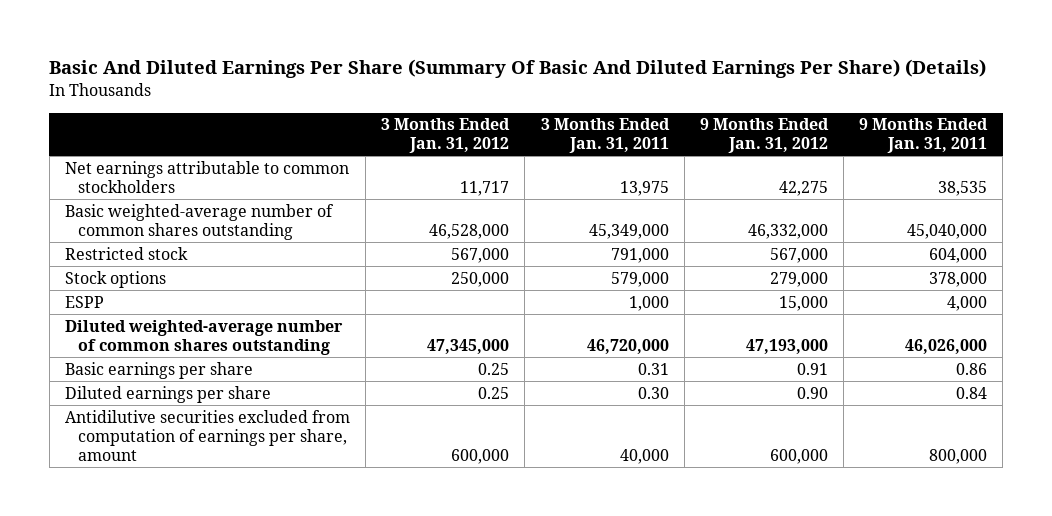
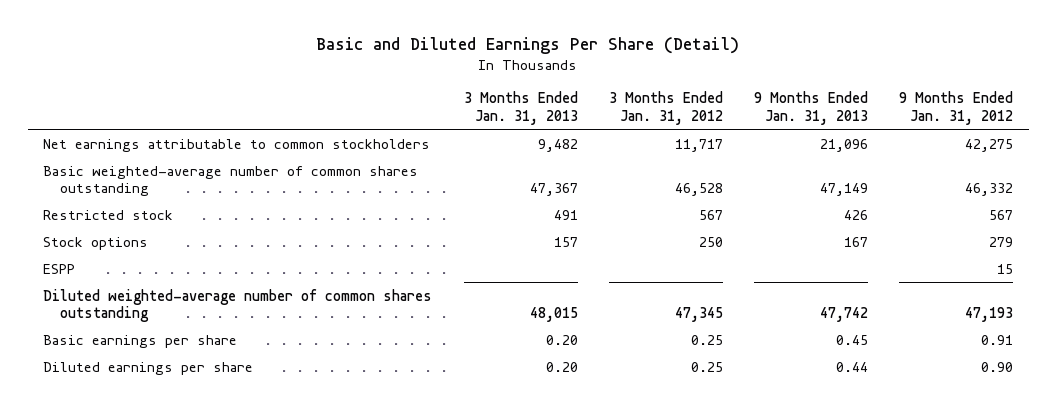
- Basic And Diluted Earnings Per Share (Summary Of Basic And Diluted Earnings Per Share) (Details)
+ Basic and Diluted Earnings Per Share (Detail)
- | 3 Months Ended Jan. 31, 2012 | 3 Months Ended Jan. 31, 2011 | 9 Months Ended Jan. 31, 2012 | 9 Months Ended Jan. 31, 2011
+ | 3 Months Ended Jan. 31, 2013 | 3 Months Ended Jan. 31, 2012 | 9 Months Ended Jan. 31, 2013 | 9 Months Ended Jan. 31, 2012
- Basic weighted-average number of common shares outstanding | 46,528,000 | 45,349,000 | 46,332,000 | 45,040,000
- Restricted stock | 567,000 | 791,000 | 567,000 | 604,000
- Stock options | 250,000 | 579,000 | 279,000 | 378,000
- ESPP | | 1,000 | 15,000 | 4,000
- Diluted weighted-average number of common shares outstanding | 47,345,000 | 46,720,000 | 47,193,000 | 46,026,000
+ Basic weighted-average number of common shares outstanding | 47,367 | 46,528 | 47,149 | 46,332
+ Restricted stock | 491 | 567 | 426 | 567
+ Stock options | 157 | 250 | 167 | 279
+ ESPP | | | | 15
+ Diluted weighted-average number of common shares outstanding | 48,015 | 47,345 | 47,742 | 47,193
- Antidilutive securities excluded from computation of earnings per share, amount | 600,000 | 40,000 | 600,000 | 800,000

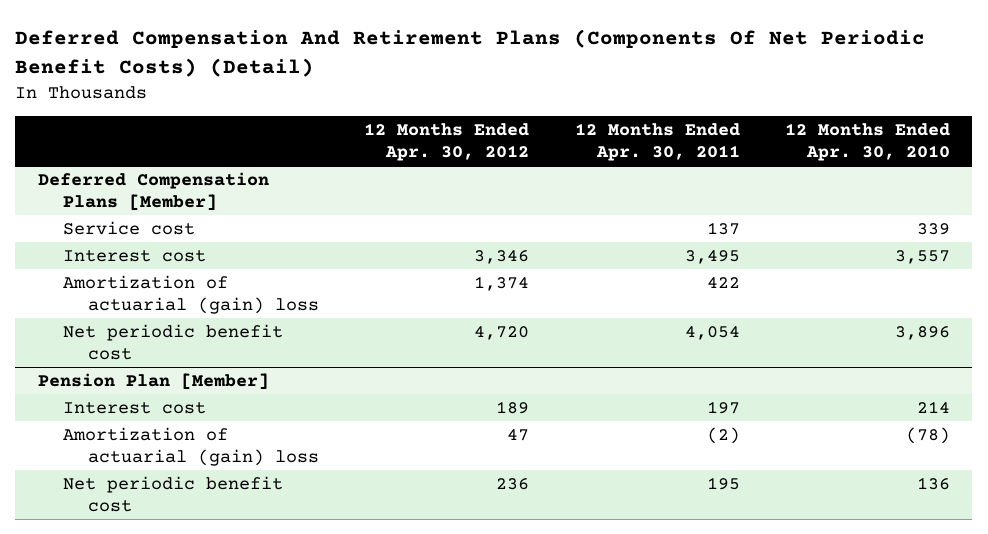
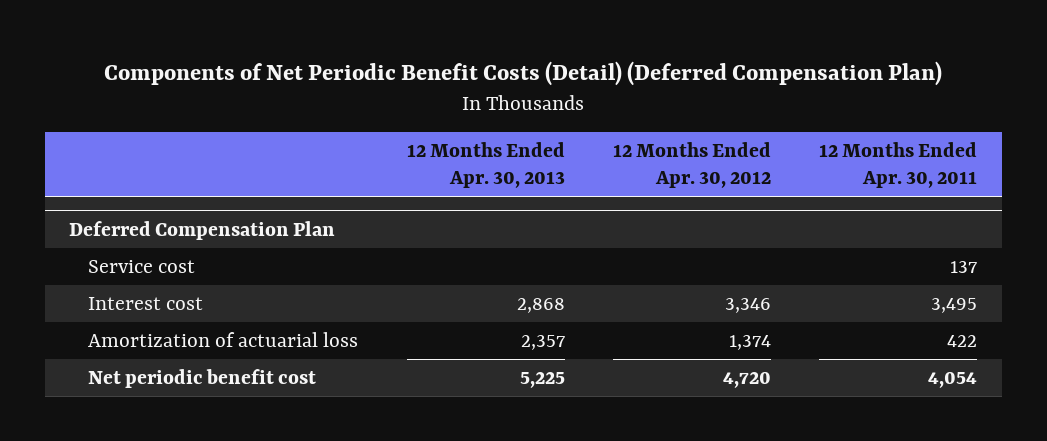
- Deferred Compensation And Retirement Plans (Components Of Net Periodic Benefit Costs) (Detail)
+ Components of Net Periodic Benefit Costs (Detail) (Deferred Compensation Plan)
- | 12 Months Ended Apr. 30, 2012 | 12 Months Ended Apr. 30, 2011 | 12 Months Ended Apr. 30, 2010
+ | 12 Months Ended Apr. 30, 2013 | 12 Months Ended Apr. 30, 2012 | 12 Months Ended Apr. 30, 2011
- Deferred Compensation Plans [Member]
+ Deferred Compensation Plan
- Amortization of actuarial (gain) loss | 1,374 | 422 |
+ Amortization of actuarial loss | 2,357 | 1,374 | 422
- Pension Plan [Member]
- Interest cost | 189 | 197 | 214
- Amortization of actuarial (gain) loss | 47 | (2) | (78)
- Net periodic benefit cost | 236 | 195 | 136

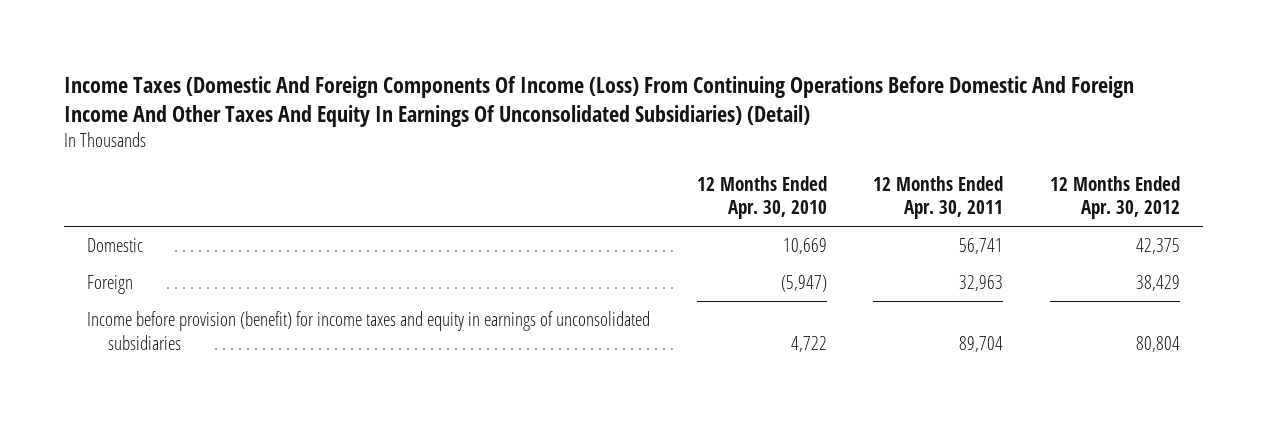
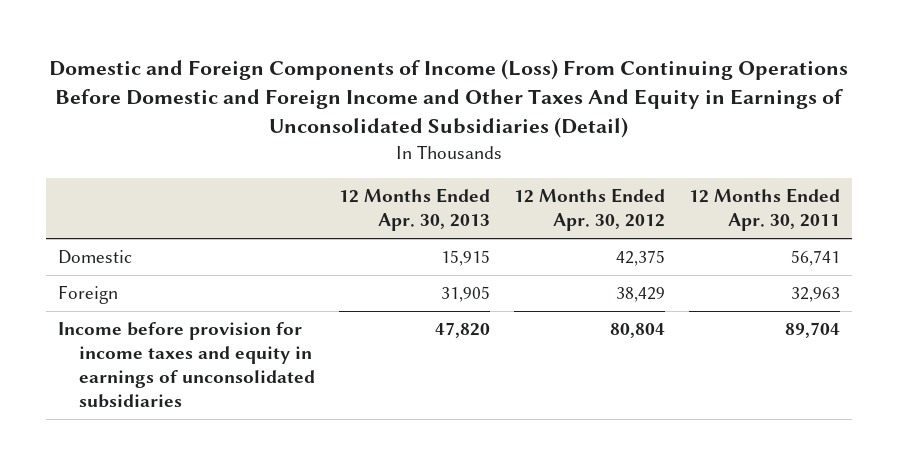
- Income Taxes (Domestic And Foreign Components Of Income (Loss) From Continuing Operations Before Domestic And Foreign Income And Other Taxes And Equity In Earnings Of Unconsolidated Subsidiaries) (Detail)
+ Domestic and Foreign Components of Income (Loss) From Continuing Operations Before Domestic and Foreign Income and Other Taxes And Equity in Earnings of Unconsolidated Subsidiaries (Detail)
- | 12 Months Ended Apr. 30, 2010 | 12 Months Ended Apr. 30, 2011 | 12 Months Ended Apr. 30, 2012
+ | 12 Months Ended Apr. 30, 2013 | 12 Months Ended Apr. 30, 2012 | 12 Months Ended Apr. 30, 2011
- Income before provision (benefit) for income taxes and equity in earnings of unconsolidated subsidiaries | 4,722 | 89,704 | 80,804
+ Income before provision for income taxes and equity in earnings of unconsolidated subsidiaries | 47,820 | 80,804 | 89,704

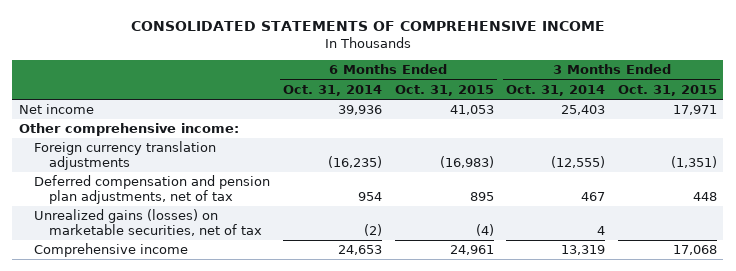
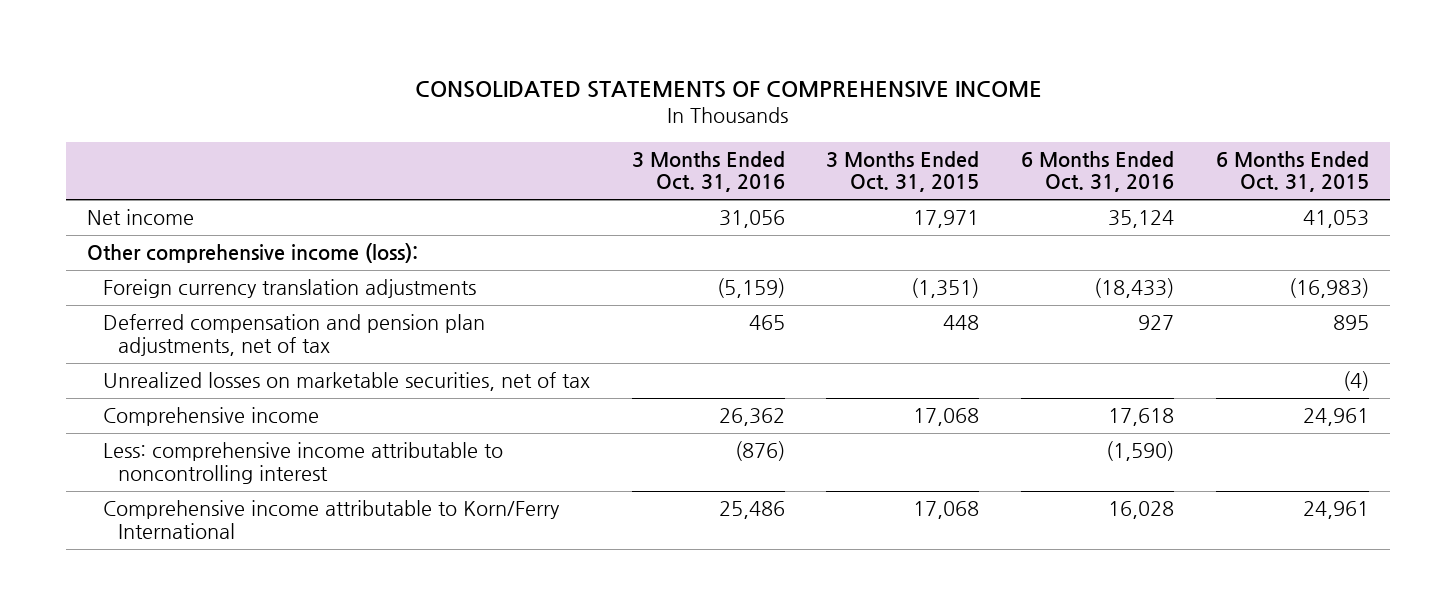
- | 6 Months Ended Oct. 31, 2014 | 6 Months Ended Oct. 31, 2015 | 3 Months Ended Oct. 31, 2014 | 3 Months Ended Oct. 31, 2015
+ | 3 Months Ended Oct. 31, 2016 | 3 Months Ended Oct. 31, 2015 | 6 Months Ended Oct. 31, 2016 | 6 Months Ended Oct. 31, 2015
- Other comprehensive income:
+ Other comprehensive income (loss):
- Unrealized gains (losses) on marketable securities, net of tax | (2) | (4) | 4 |
+ Unrealized losses on marketable securities, net of tax | | | | (4)
+ Less: comprehensive income attributable to noncontrolling interest | (876) | | (1,590) |
+ Comprehensive income attributable to Korn/Ferry International | 25,486 | 17,068 | 16,028 | 24,961

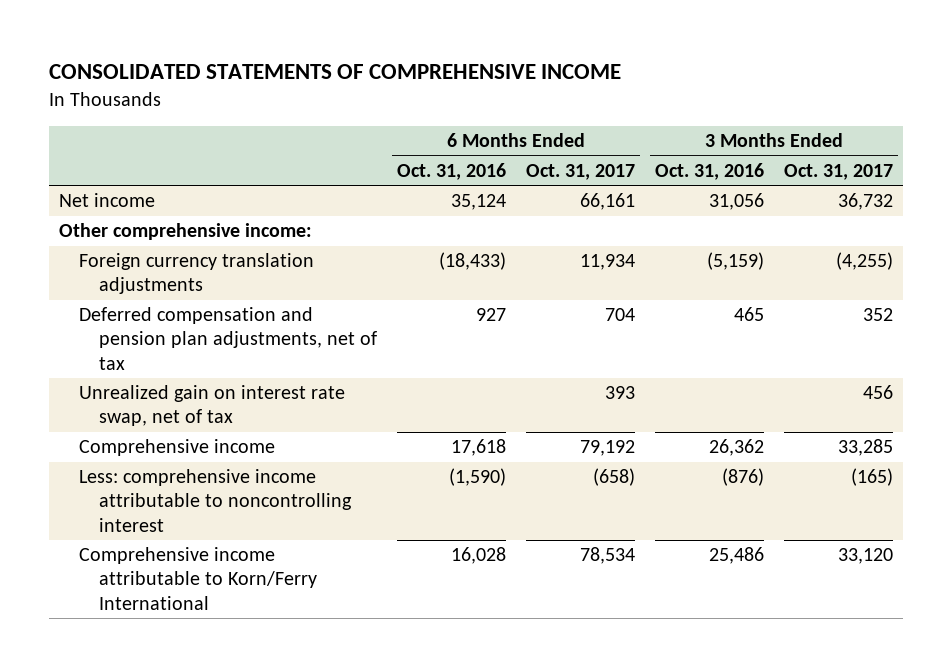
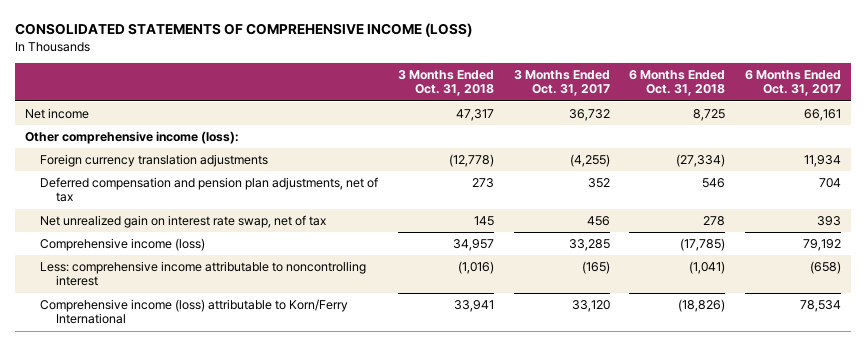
- CONSOLIDATED STATEMENTS OF COMPREHENSIVE INCOME
+ CONSOLIDATED STATEMENTS OF COMPREHENSIVE INCOME (LOSS)
- | 6 Months Ended Oct. 31, 2016 | 6 Months Ended Oct. 31, 2017 | 3 Months Ended Oct. 31, 2016 | 3 Months Ended Oct. 31, 2017
+ | 3 Months Ended Oct. 31, 2018 | 3 Months Ended Oct. 31, 2017 | 6 Months Ended Oct. 31, 2018 | 6 Months Ended Oct. 31, 2017
- Other comprehensive income:
+ Other comprehensive income (loss):
- Unrealized gain on interest rate swap, net of tax | | 393 | | 456
- Comprehensive income | 17,618 | 79,192 | 26,362 | 33,285
+ Net unrealized gain on interest rate swap, net of tax | 145 | 456 | 278 | 393
+ Comprehensive income (loss) | 34,957 | 33,285 | (17,785) | 79,192
- Comprehensive income attributable to Korn/Ferry International | 16,028 | 78,534 | 25,486 | 33,120
+ Comprehensive income (loss) attributable to Korn/Ferry International | 33,941 | 33,120 | (18,826) | 78,534

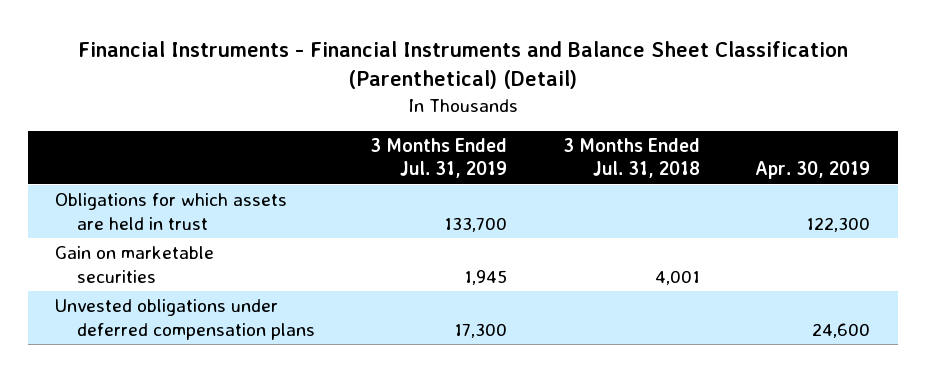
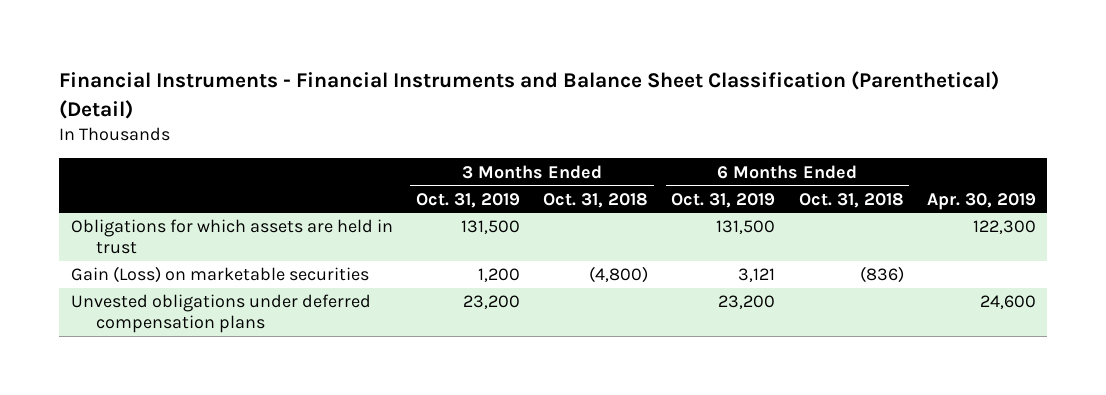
- | 3 Months Ended Jul. 31, 2019 | 3 Months Ended Jul. 31, 2018 | Apr. 30, 2019
+ | 3 Months Ended Oct. 31, 2019 | 3 Months Ended Oct. 31, 2018 | 6 Months Ended Oct. 31, 2019 | 6 Months Ended Oct. 31, 2018 | Apr. 30, 2019
- Gain on marketable securities | 1,945 | 4,001 |
+ Gain (Loss) on marketable securities | 1,200 | (4,800) | 3,121 | (836) |

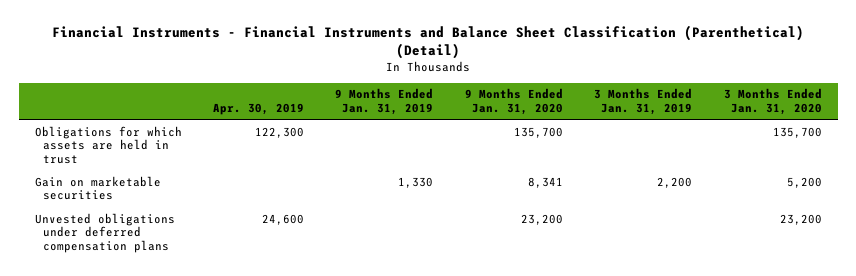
- | 3 Months Ended Oct. 31, 2019 | 3 Months Ended Oct. 31, 2018 | 6 Months Ended Oct. 31, 2019 | 6 Months Ended Oct. 31, 2018 | Apr. 30, 2019
+ | Apr. 30, 2019 | 9 Months Ended Jan. 31, 2019 | 9 Months Ended Jan. 31, 2020 | 3 Months Ended Jan. 31, 2019 | 3 Months Ended Jan. 31, 2020
- Gain (Loss) on marketable securities | 1,200 | (4,800) | 3,121 | (836) |
+ Gain on marketable securities | | 1,330 | 8,341 | 2,200 | 5,200

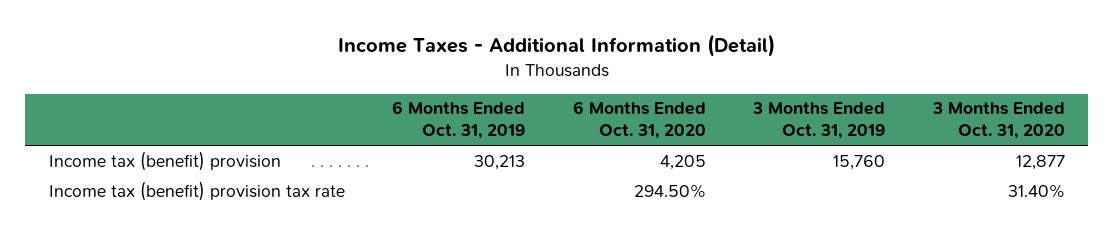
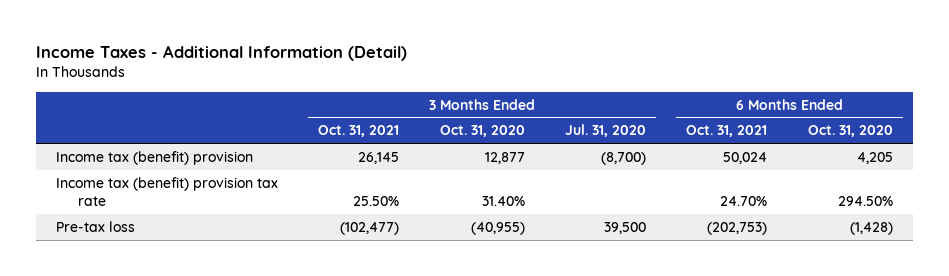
- | 6 Months Ended Oct. 31, 2019 | 6 Months Ended Oct. 31, 2020 | 3 Months Ended Oct. 31, 2019 | 3 Months Ended Oct. 31, 2020
+ | 3 Months Ended Oct. 31, 2021 | 3 Months Ended Oct. 31, 2020 | 3 Months Ended Jul. 31, 2020 | 6 Months Ended Oct. 31, 2021 | 6 Months Ended Oct. 31, 2020
+ Pre-tax loss | (102,477) | (40,955) | 39,500 | (202,753) | (1,428)

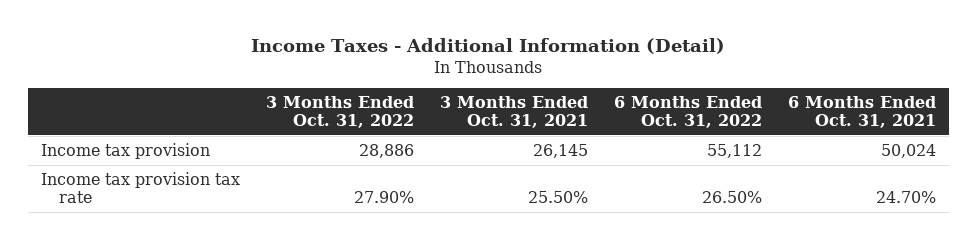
- | 3 Months Ended Oct. 31, 2021 | 3 Months Ended Oct. 31, 2020 | 3 Months Ended Jul. 31, 2020 | 6 Months Ended Oct. 31, 2021 | 6 Months Ended Oct. 31, 2020
+ | 3 Months Ended Oct. 31, 2022 | 3 Months Ended Oct. 31, 2021 | 6 Months Ended Oct. 31, 2022 | 6 Months Ended Oct. 31, 2021
- Income tax (benefit) provision | 26,145 | 12,877 | (8,700) | 50,024 | 4,205
- Income tax (benefit) provision tax rate | 25.50% | 31.40% | | 24.70% | 294.50%
- Pre-tax loss | (102,477) | (40,955) | 39,500 | (202,753) | (1,428)
+ Income tax provision | 28,886 | 26,145 | 55,112 | 50,024
+ Income tax provision tax rate | 27.90% | 25.50% | 26.50% | 24.70%

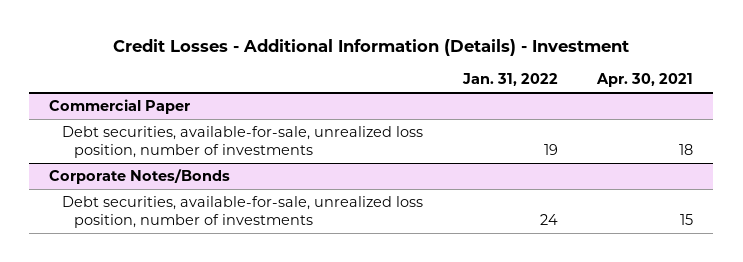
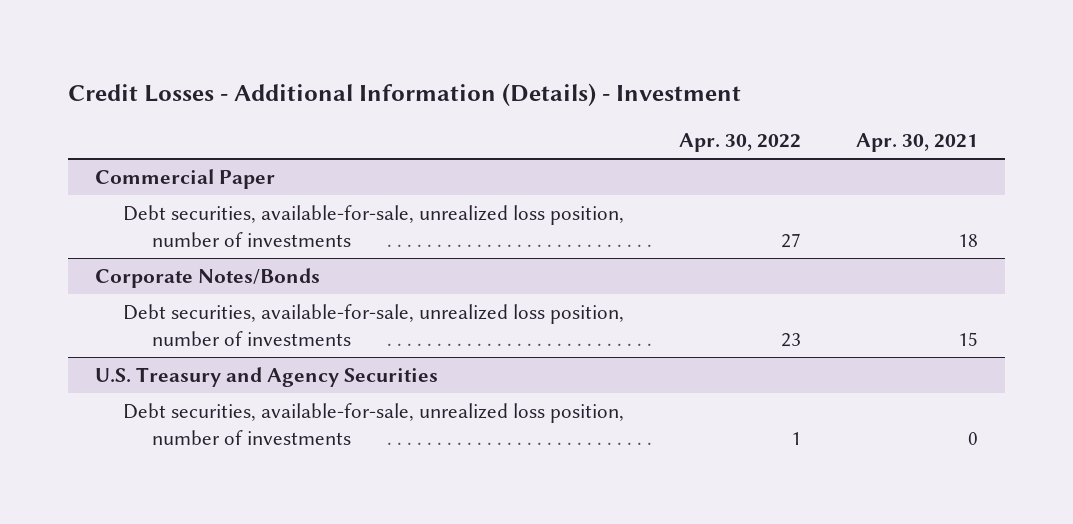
- | Jan. 31, 2022 | Apr. 30, 2021
+ | Apr. 30, 2022 | Apr. 30, 2021
+ U.S. Treasury and Agency Securities
+ Debt securities, available-for-sale, unrealized loss position, number of investments | 1 | 0

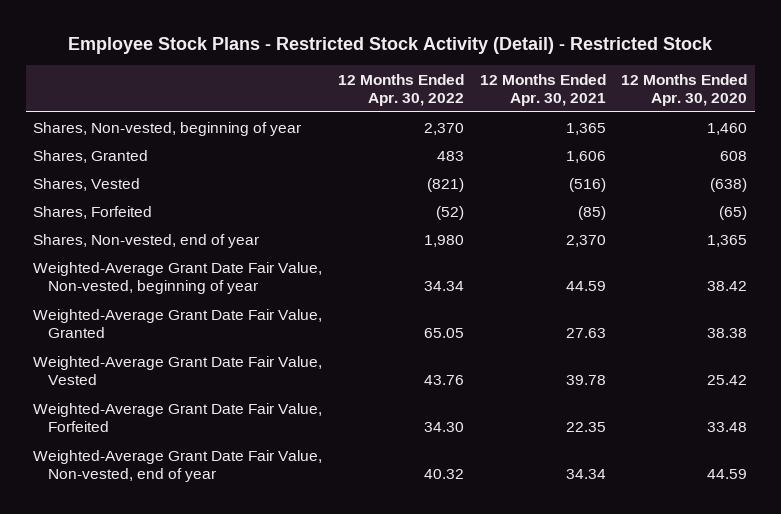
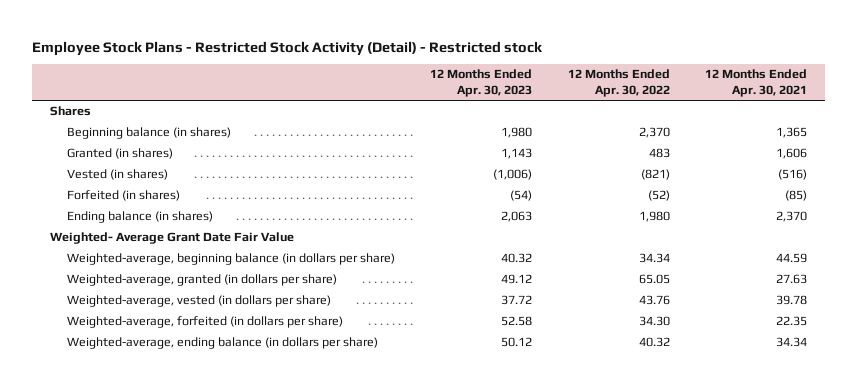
- Employee Stock Plans - Restricted Stock Activity (Detail) - Restricted Stock
+ Employee Stock Plans - Restricted Stock Activity (Detail) - Restricted stock
- | 12 Months Ended Apr. 30, 2022 | 12 Months Ended Apr. 30, 2021 | 12 Months Ended Apr. 30, 2020
+ | 12 Months Ended Apr. 30, 2023 | 12 Months Ended Apr. 30, 2022 | 12 Months Ended Apr. 30, 2021
- Shares, Non-vested, beginning of year | 2,370 | 1,365 | 1,460
- Shares, Granted | 483 | 1,606 | 608
- Shares, Vested | (821) | (516) | (638)
- Shares, Forfeited | (52) | (85) | (65)
- Shares, Non-vested, end of year | 1,980 | 2,370 | 1,365
- Weighted-Average Grant Date Fair Value, Non-vested, beginning of year | 34.34 | 44.59 | 38.42
- Weighted-Average Grant Date Fair Value, Granted | 65.05 | 27.63 | 38.38
- Weighted-Average Grant Date Fair Value, Vested | 43.76 | 39.78 | 25.42
- Weighted-Average Grant Date Fair Value, Forfeited | 34.30 | 22.35 | 33.48
- Weighted-Average Grant Date Fair Value, Non-vested, end of year | 40.32 | 34.34 | 44.59
+ Shares
+ Beginning balance (in shares) | 1,980 | 2,370 | 1,365
+ Granted (in shares) | 1,143 | 483 | 1,606
+ Vested (in shares) | (1,006) | (821) | (516)
+ Forfeited (in shares) | (54) | (52) | (85)
+ Ending balance (in shares) | 2,063 | 1,980 | 2,370
+ Weighted- Average Grant Date Fair Value
+ Weighted-average, beginning balance (in dollars per share) | 40.32 | 34.34 | 44.59
+ Weighted-average, granted (in dollars per share) | 49.12 | 65.05 | 27.63
+ Weighted-average, vested (in dollars per share) | 37.72 | 43.76 | 39.78
+ Weighted-average, forfeited (in dollars per share) | 52.58 | 34.30 | 22.35
+ Weighted-average, ending balance (in dollars per share) | 50.12 | 40.32 | 34.34

